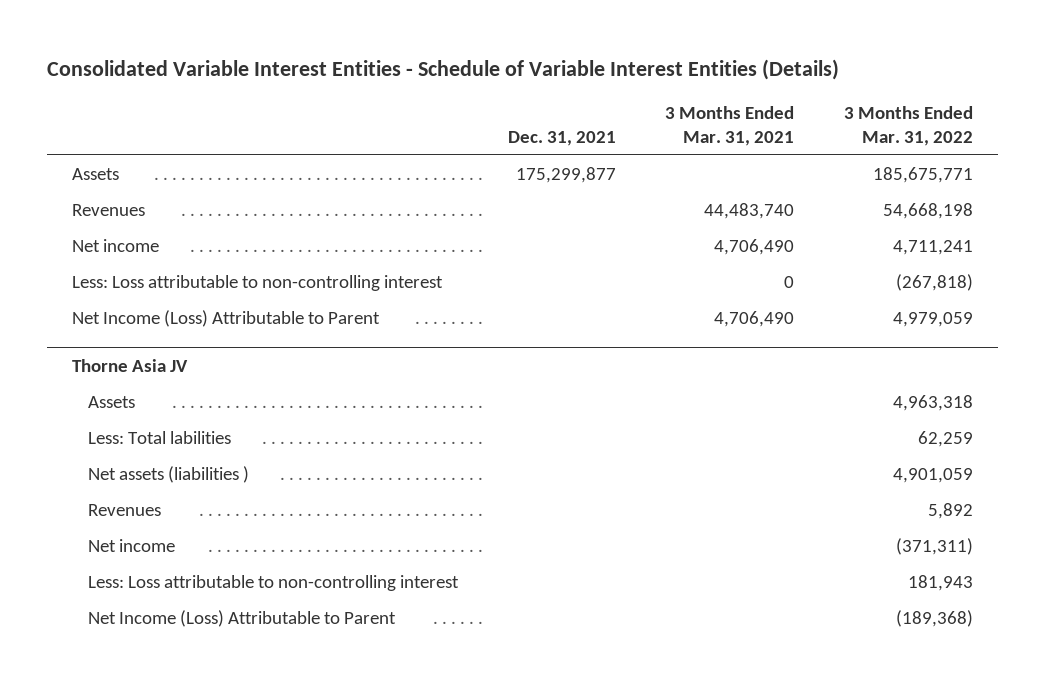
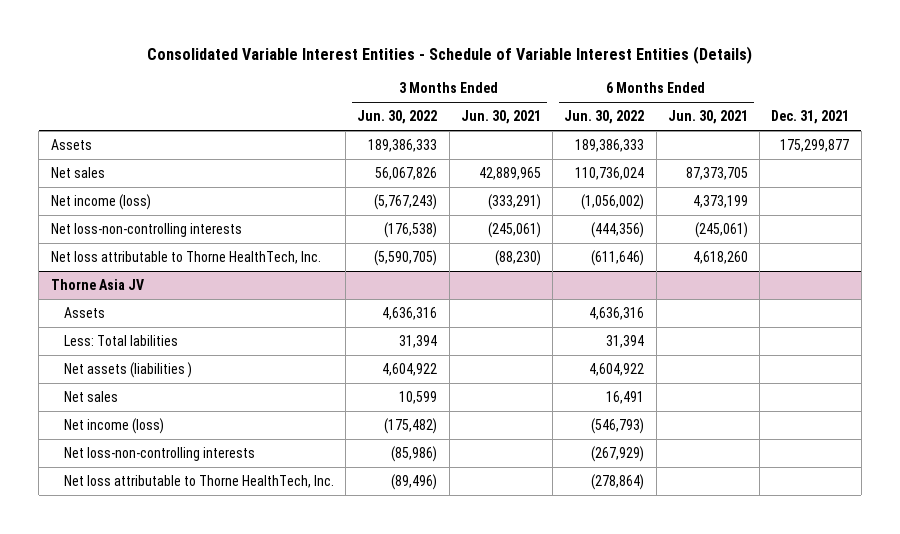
- | Dec. 31, 2021 | 3 Months Ended Mar. 31, 2021 | 3 Months Ended Mar. 31, 2022
+ | 3 Months Ended Jun. 30, 2022 | 3 Months Ended Jun. 30, 2021 | 6 Months Ended Jun. 30, 2022 | 6 Months Ended Jun. 30, 2021 | Dec. 31, 2021
- Revenues | | 44,483,740 | 54,668,198
- Net income | | 4,706,490 | 4,711,241
- Less: Loss attributable to non-controlling interest | | 0 | (267,818)
- Net Income (Loss) Attributable to Parent | | 4,706,490 | 4,979,059
+ Net sales | 56,067,826 | 42,889,965 | 110,736,024 | 87,373,705 |
+ Net income (loss) | (5,767,243) | (333,291) | (1,056,002) | 4,373,199 |
+ Net loss-non-controlling interests | (176,538) | (245,061) | (444,356) | (245,061) |
+ Net loss attributable to Thorne HealthTech, Inc. | (5,590,705) | (88,230) | (611,646) | 4,618,260 |
@ Thorne Asia JV
- Revenues | | | 5,892
- Net income | | | (371,311)
- Less: Loss attributable to non-controlling interest | | | 181,943
- Net Income (Loss) Attributable to Parent | | | (189,368)
+ Net sales | 10,599 | | 16,491 | |
+ Net income (loss) | (175,482) | | (546,793) | |
+ Net loss-non-controlling interests | (85,986) | | (267,929) | |
+ Net loss attributable to Thorne HealthTech, Inc. | (89,496) | | (278,864) | |

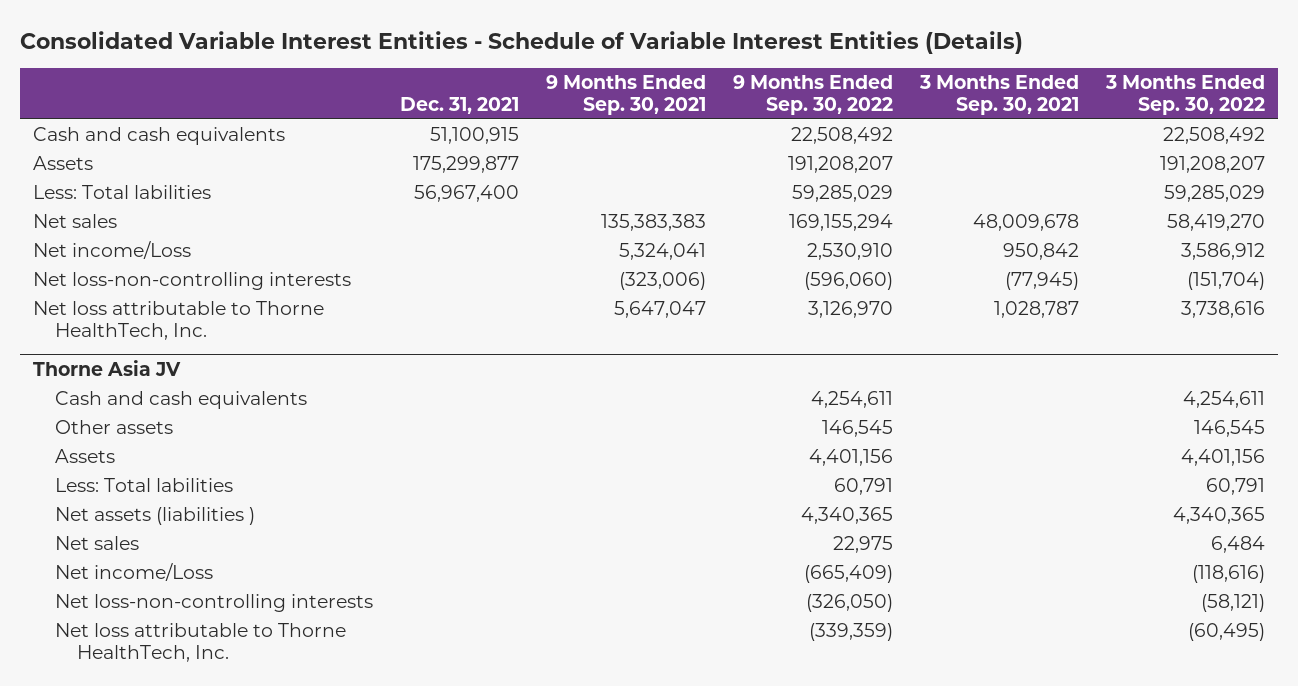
- | 3 Months Ended Jun. 30, 2022 | 3 Months Ended Jun. 30, 2021 | 6 Months Ended Jun. 30, 2022 | 6 Months Ended Jun. 30, 2021 | Dec. 31, 2021
+ | Dec. 31, 2021 | 9 Months Ended Sep. 30, 2021 | 9 Months Ended Sep. 30, 2022 | 3 Months Ended Sep. 30, 2021 | 3 Months Ended Sep. 30, 2022
+ Cash and cash equivalents | 51,100,915 | | 22,508,492 | | 22,508,492
+ Less: Total labilities | 56,967,400 | | 59,285,029 | | 59,285,029
- Net income (loss) | (5,767,243) | (333,291) | (1,056,002) | 4,373,199 |
+ Net income/Loss | | 5,324,041 | 2,530,910 | 950,842 | 3,586,912
@ Thorne Asia JV
+ Cash and cash equivalents | | | 4,254,611 | | 4,254,611
+ Other assets | | | 146,545 | | 146,545
- Net income (loss) | (175,482) | | (546,793) | |
+ Net income/Loss | | | (665,409) | | (118,616)

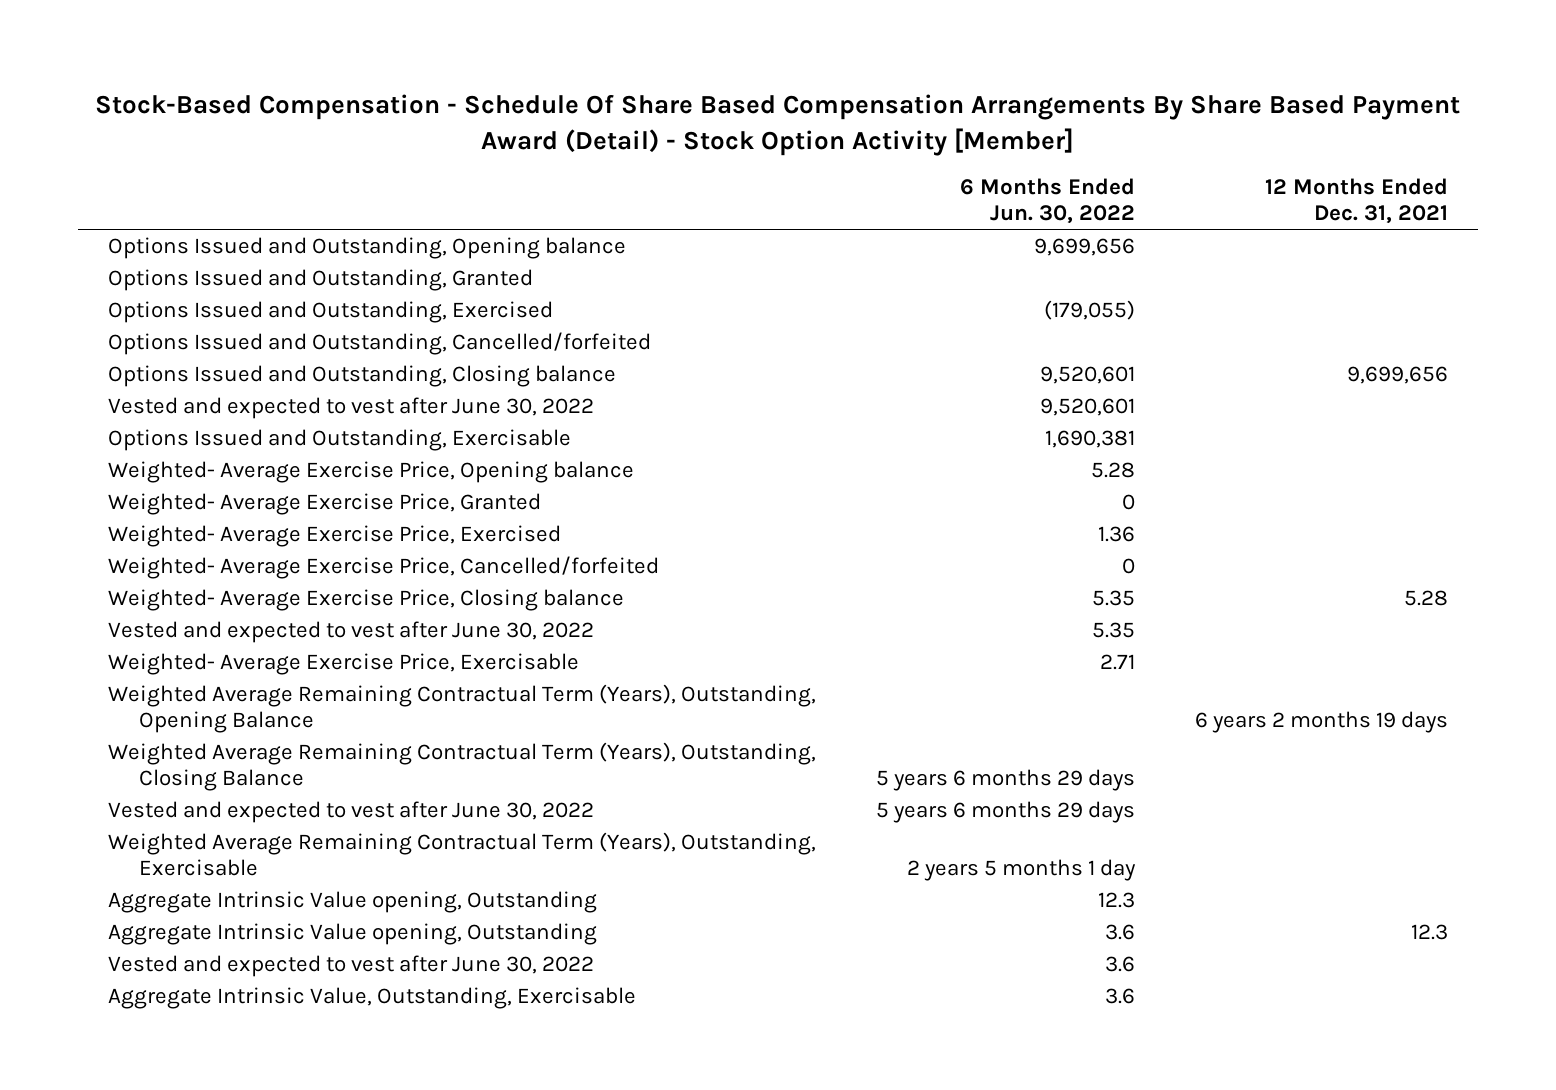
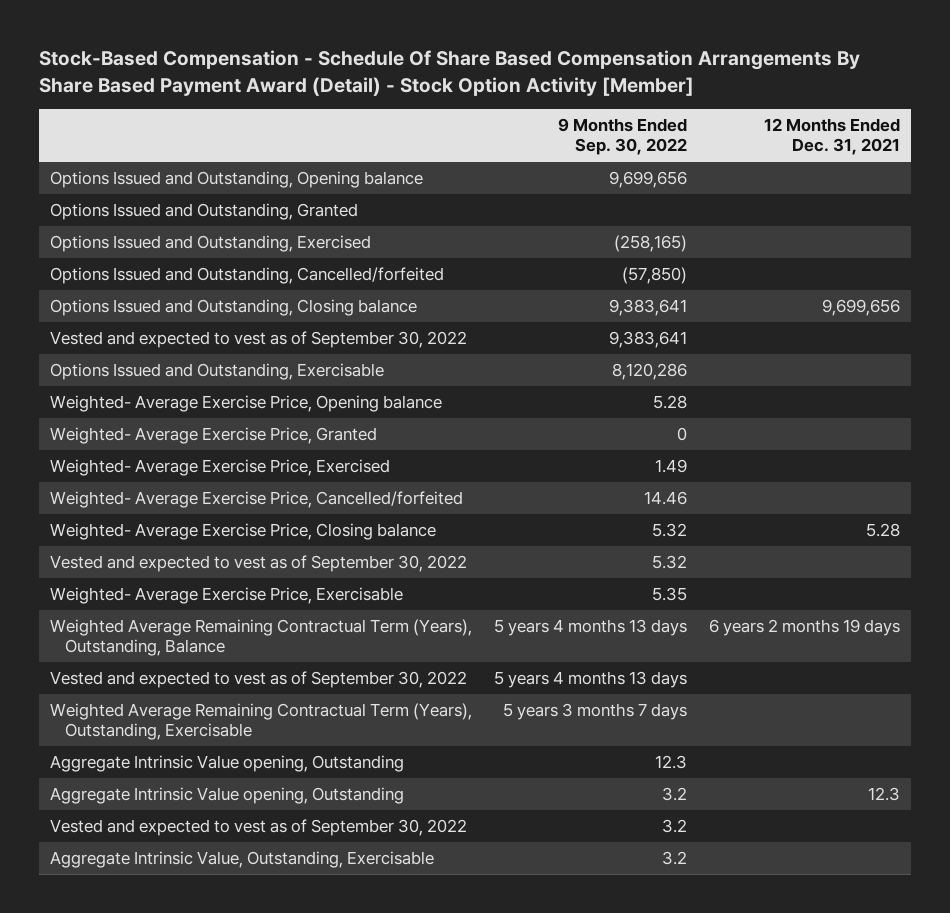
- | 6 Months Ended Jun. 30, 2022 | 12 Months Ended Dec. 31, 2021
+ | 9 Months Ended Sep. 30, 2022 | 12 Months Ended Dec. 31, 2021
- Vested and expected to vest after June 30, 2022 | 9,520,601 |
+ Vested and expected to vest as of September 30, 2022 | 9,383,641 |
- Vested and expected to vest after June 30, 2022 | 5.35 |
+ Vested and expected to vest as of September 30, 2022 | 5.32 |
- Weighted Average Remaining Contractual Term (Years), Outstanding, Opening Balance | | 6 years 2 months 19 days
- Weighted Average Remaining Contractual Term (Years), Outstanding, Closing Balance | 5 years 6 months 29 days |
- Vested and expected to vest after June 30, 2022 | 5 years 6 months 29 days |
+ Weighted Average Remaining Contractual Term (Years), Outstanding, Balance | 5 years 4 months 13 days | 6 years 2 months 19 days
+ Vested and expected to vest as of September 30, 2022 | 5 years 4 months 13 days |
- Vested and expected to vest after June 30, 2022 | 3.6 |
+ Vested and expected to vest as of September 30, 2022 | 3.2 |

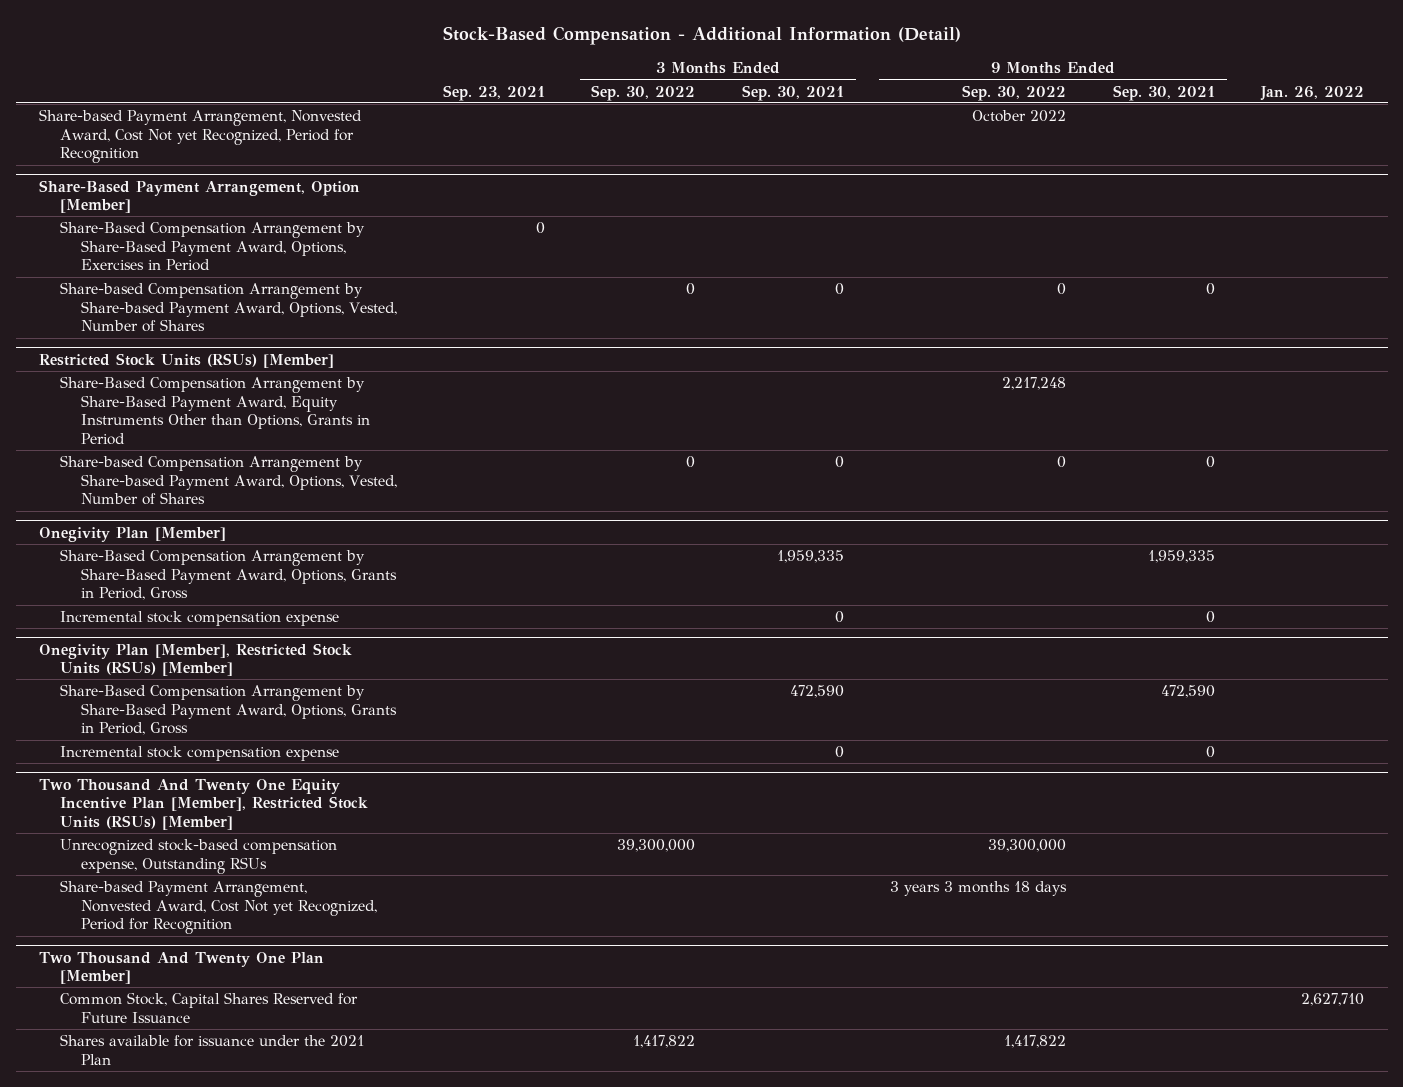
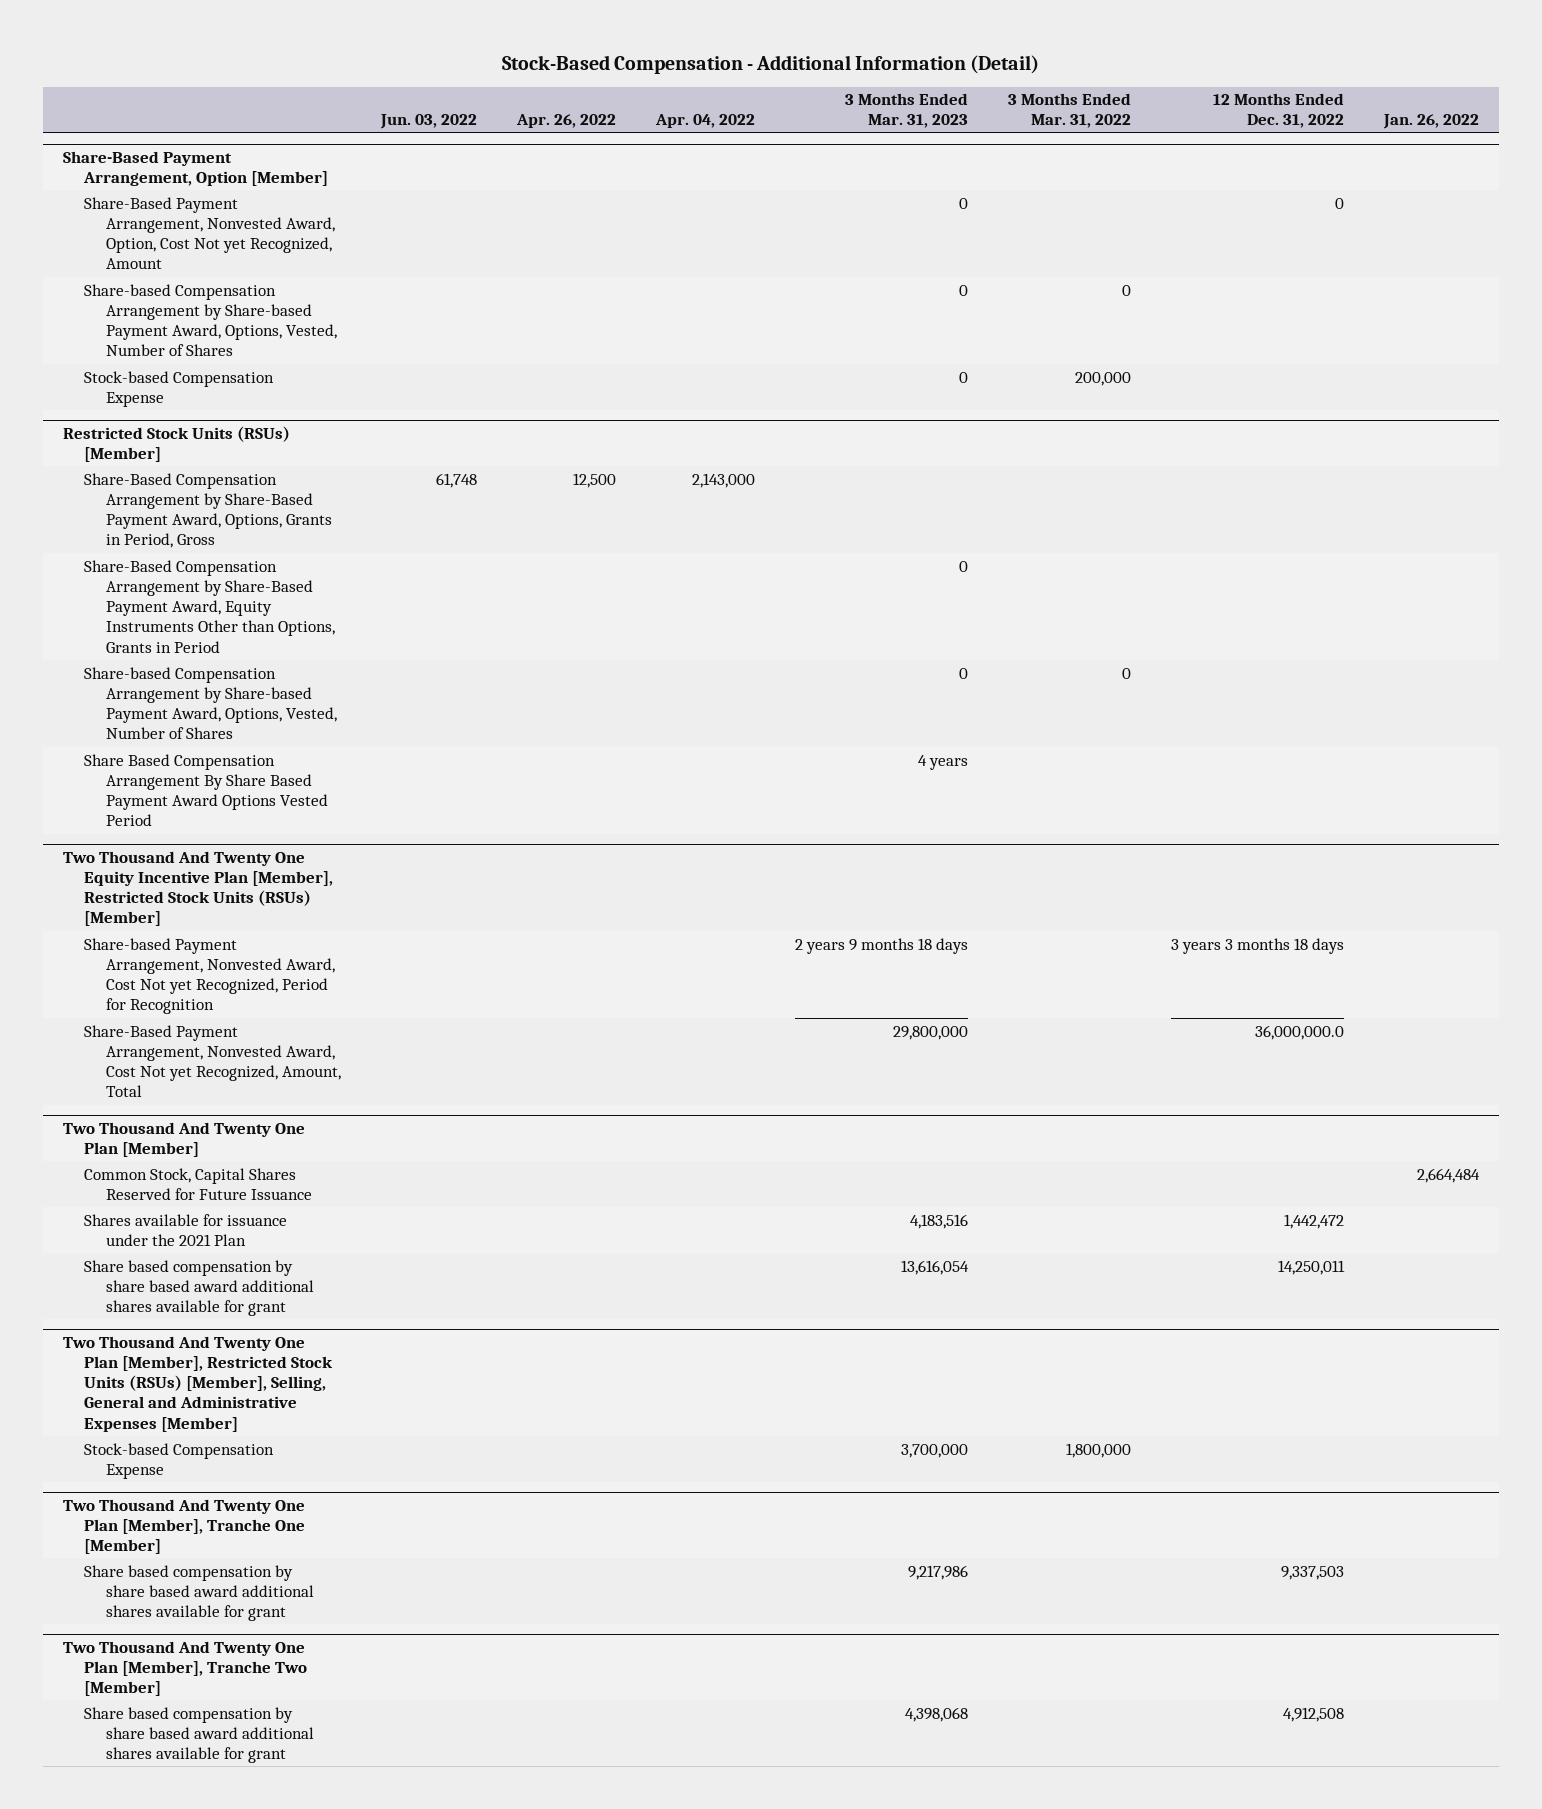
- | Sep. 23, 2021 | 3 Months Ended Sep. 30, 2022 | 3 Months Ended Sep. 30, 2021 | 9 Months Ended Sep. 30, 2022 | 9 Months Ended Sep. 30, 2021 | Jan. 26, 2022
+ | Jun. 03, 2022 | Apr. 26, 2022 | Apr. 04, 2022 | 3 Months Ended Mar. 31, 2023 | 3 Months Ended Mar. 31, 2022 | 12 Months Ended Dec. 31, 2022 | Jan. 26, 2022
- Share-based Payment Arrangement, Nonvested Award, Cost Not yet Recognized, Period for Recognition | | | | October 2022 | |
@ Share-Based Payment Arrangement, Option [Member]
- Share-Based Compensation Arrangement by Share-Based Payment Award, Options, Exercises in Period | 0 | | | | |
+ Share-Based Payment Arrangement, Nonvested Award, Option, Cost Not yet Recognized, Amount | | | | 0 | | 0 |
+ Stock-based Compensation Expense | | | | 0 | 200,000 | |
@ Restricted Stock Units (RSUs) [Member]
+ Share-Based Compensation Arrangement by Share-Based Payment Award, Options, Grants in Period, Gross | 61,748 | 12,500 | 2,143,000 | | | |
- Onegivity Plan [Member]
- Share-Based Compensation Arrangement by Share-Based Payment Award, Options, Grants in Period, Gross | | | 1,959,335 | | 1,959,335 |
- Incremental stock compensation expense | | | 0 | | 0 |
- Onegivity Plan [Member], Restricted Stock Units (RSUs) [Member]
- Share-Based Compensation Arrangement by Share-Based Payment Award, Options, Grants in Period, Gross | | | 472,590 | | 472,590 |
- Incremental stock compensation expense | | | 0 | | 0 |
@ Restricted Stock Units (RSUs) [Member]
+ Share Based Compensation Arrangement By Share Based Payment Award Options Vested Period | | | | 4 years | | |
@ Two Thousand And Twenty One Equity Incentive Plan [Member], Restricted Stock Units (RSUs) [Member]
- Unrecognized stock-based compensation expense, Outstanding RSUs | | 39,300,000 | | 39,300,000 | |
+ Share-Based Payment Arrangement, Nonvested Award, Cost Not yet Recognized, Amount, Total | | | | 29,800,000 | | 36,000,000.0 |
@ Two Thousand And Twenty One Plan [Member]
- Common Stock, Capital Shares Reserved for Future Issuance | | | | | | 2,627,710
+ Common Stock, Capital Shares Reserved for Future Issuance | | | | | | | 2,664,484
+ Share based compensation by share based award additional shares available for grant | | | | 13,616,054 | | 14,250,011 |
+ Two Thousand And Twenty One Plan [Member], Restricted Stock Units (RSUs) [Member], Selling, General and Administrative Expenses [Member]
+ Stock-based Compensation Expense | | | | 3,700,000 | 1,800,000 | |
+ Two Thousand And Twenty One Plan [Member], Tranche One [Member]
+ Share based compensation by share based award additional shares available for grant | | | | 9,217,986 | | 9,337,503 |
+ Two Thousand And Twenty One Plan [Member], Tranche Two [Member]
+ Share based compensation by share based award additional shares available for grant | | | | 4,398,068 | | 4,912,508 |

